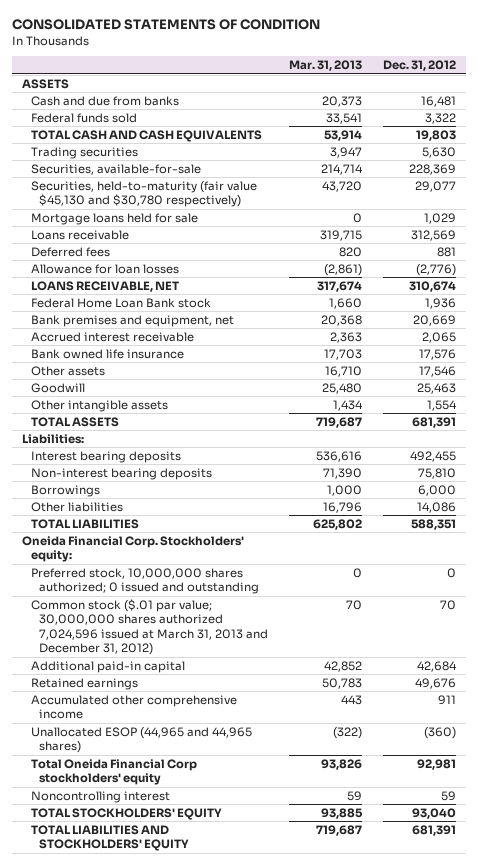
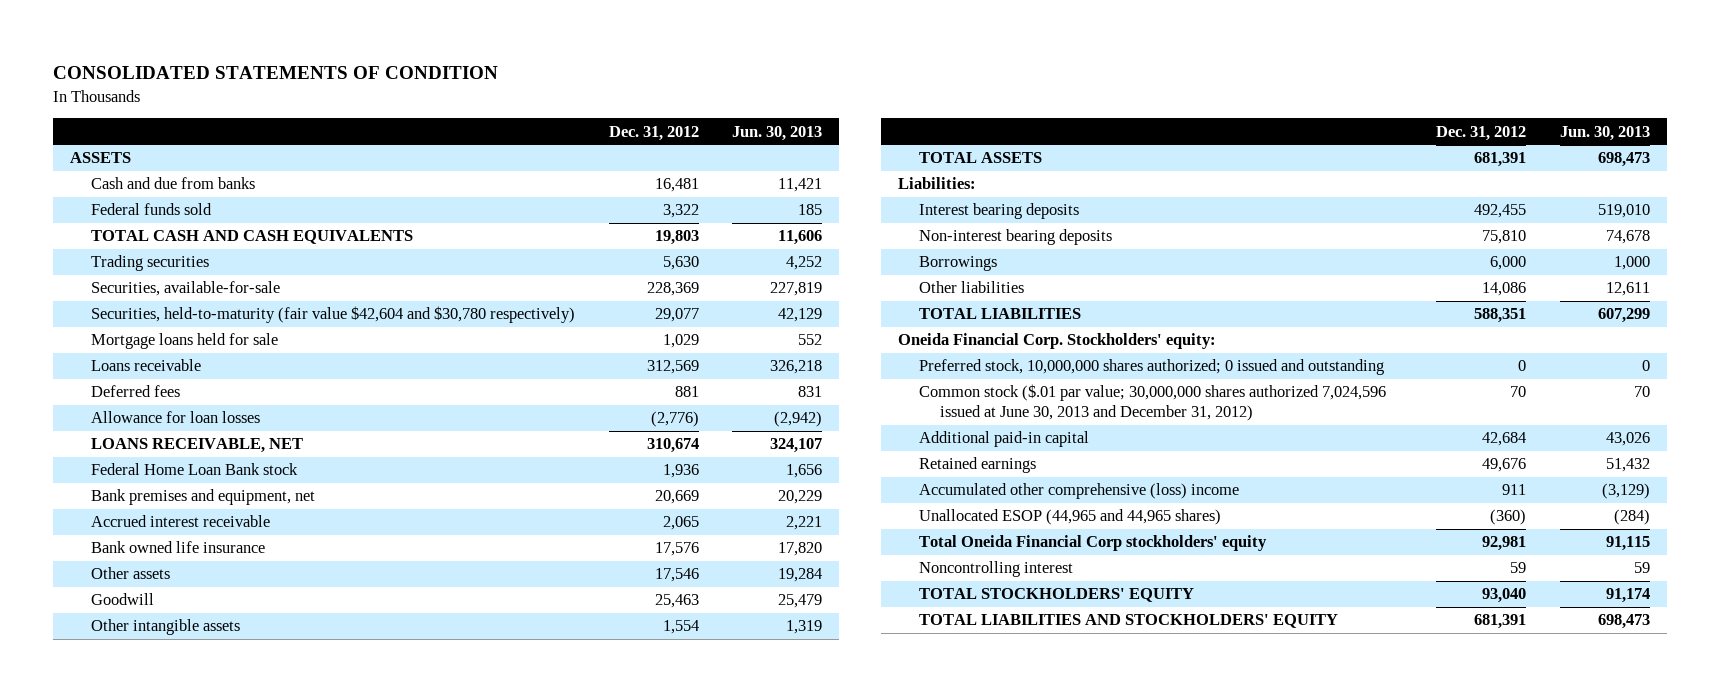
- | Mar. 31, 2013 | Dec. 31, 2012
+ | Dec. 31, 2012 | Jun. 30, 2013
- Securities, held-to-maturity (fair value $45,130 and $30,780 respectively) | 43,720 | 29,077
+ Securities, held-to-maturity (fair value $42,604 and $30,780 respectively) | 29,077 | 42,129
- Common stock ($.01 par value; 30,000,000 shares authorized 7,024,596 issued at March 31, 2013 and December 31, 2012) | 70 | 70
+ Common stock ($.01 par value; 30,000,000 shares authorized 7,024,596 issued at June 30, 2013 and December 31, 2012) | 70 | 70
- Accumulated other comprehensive income | 443 | 911
+ Accumulated other comprehensive (loss) income | 911 | (3,129)

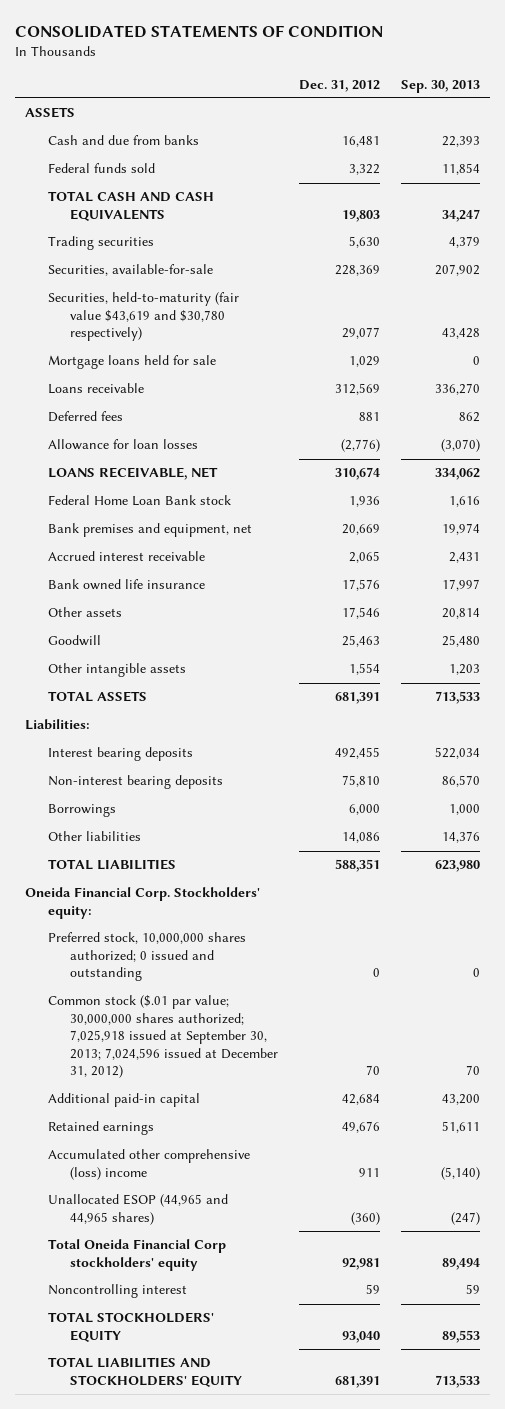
- | Dec. 31, 2012 | Jun. 30, 2013
+ | Dec. 31, 2012 | Sep. 30, 2013
- Securities, held-to-maturity (fair value $42,604 and $30,780 respectively) | 29,077 | 42,129
+ Securities, held-to-maturity (fair value $43,619 and $30,780 respectively) | 29,077 | 43,428
- Common stock ($.01 par value; 30,000,000 shares authorized 7,024,596 issued at June 30, 2013 and December 31, 2012) | 70 | 70
+ Common stock ($.01 par value; 30,000,000 shares authorized; 7,025,918 issued at September 30, 2013; 7,024,596 issued at December 31, 2012) | 70 | 70

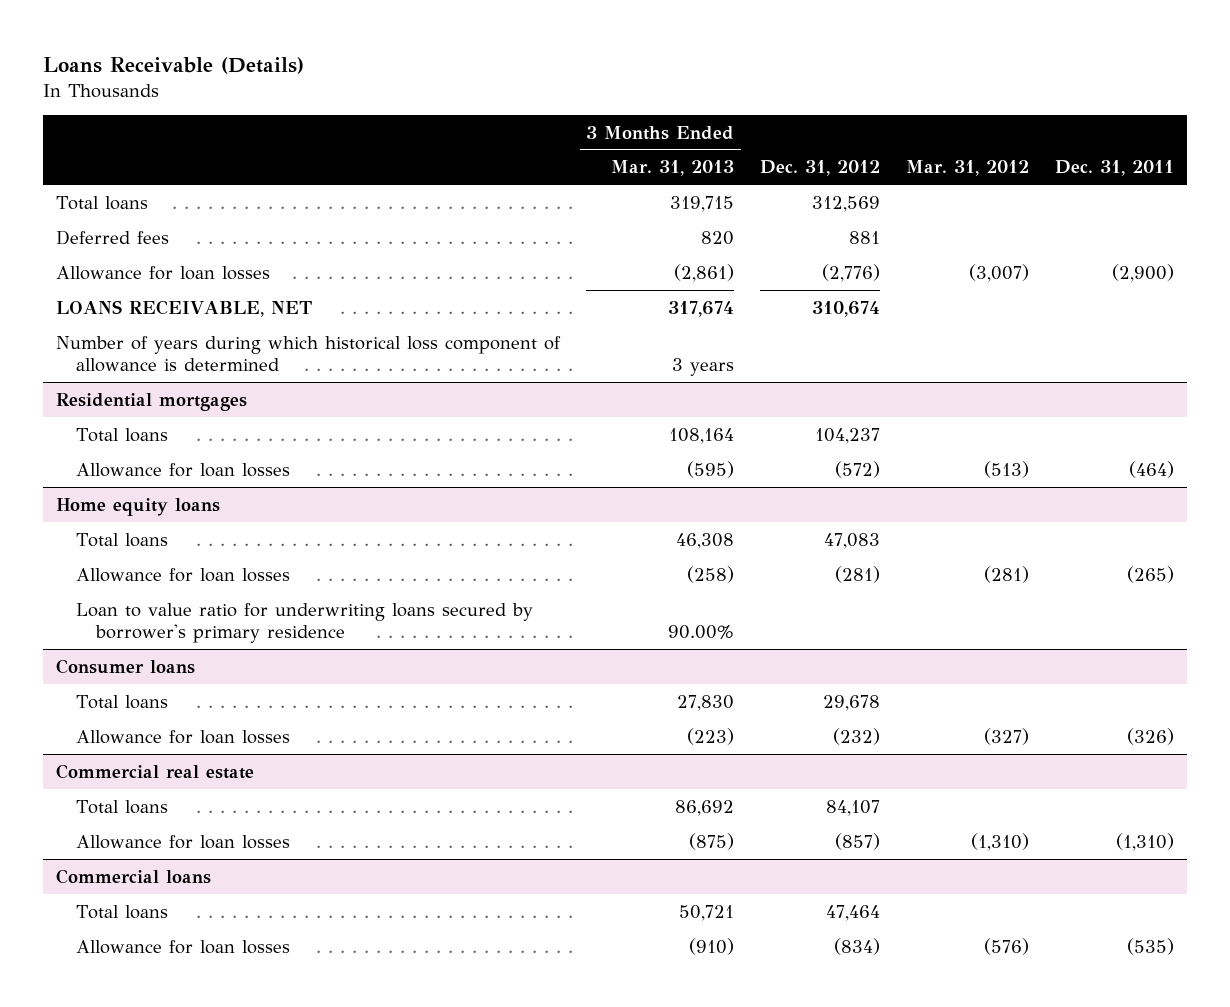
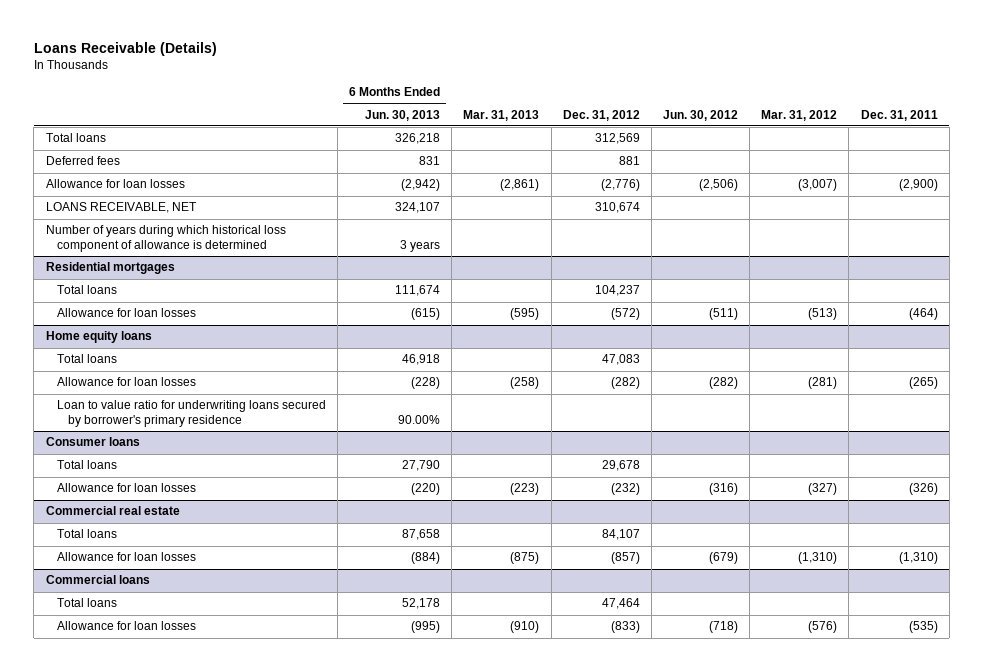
- | 3 Months Ended Mar. 31, 2013 | Dec. 31, 2012 | Mar. 31, 2012 | Dec. 31, 2011
+ | 6 Months Ended Jun. 30, 2013 | Mar. 31, 2013 | Dec. 31, 2012 | Jun. 30, 2012 | Mar. 31, 2012 | Dec. 31, 2011
@ Home equity loans
- Allowance for loan losses | (258) | (281) | (281) | (265)
+ Allowance for loan losses | (228) | (258) | (282) | (282) | (281) | (265)
@ Commercial loans
- Allowance for loan losses | (910) | (834) | (576) | (535)
+ Allowance for loan losses | (995) | (910) | (833) | (718) | (576) | (535)

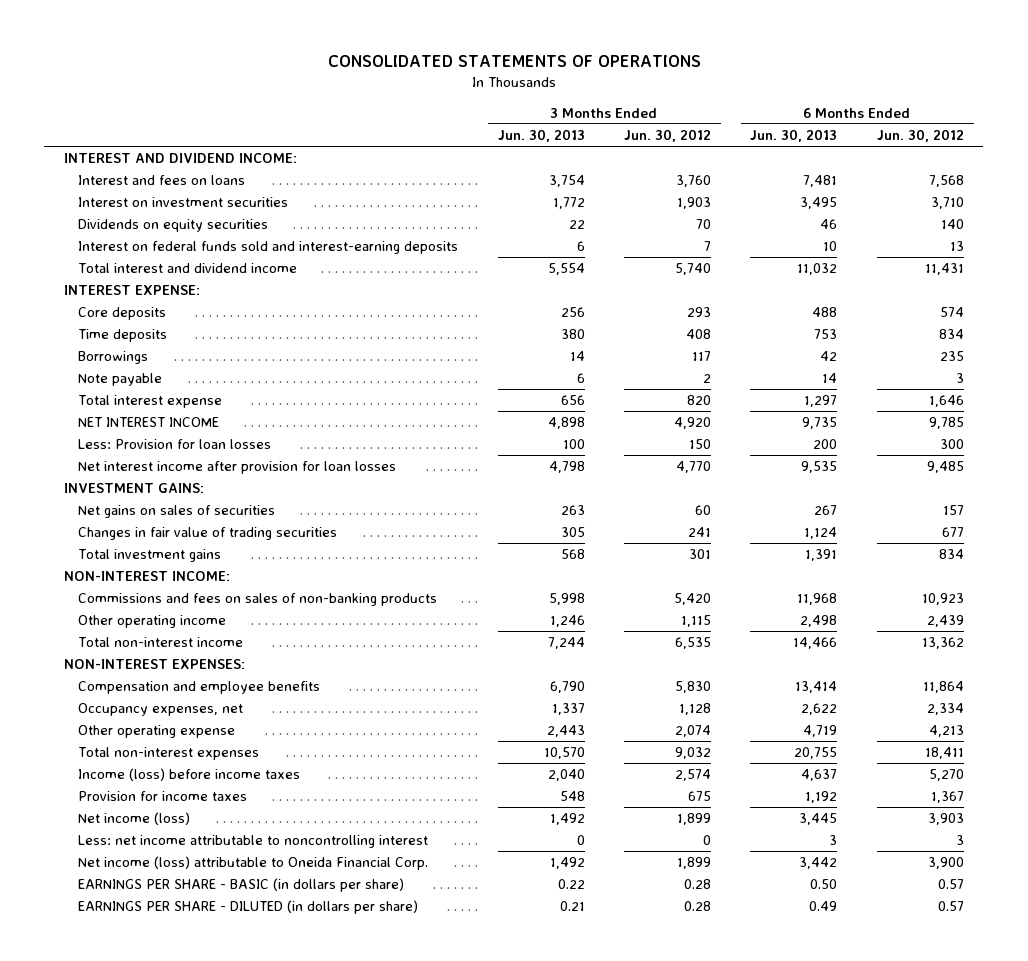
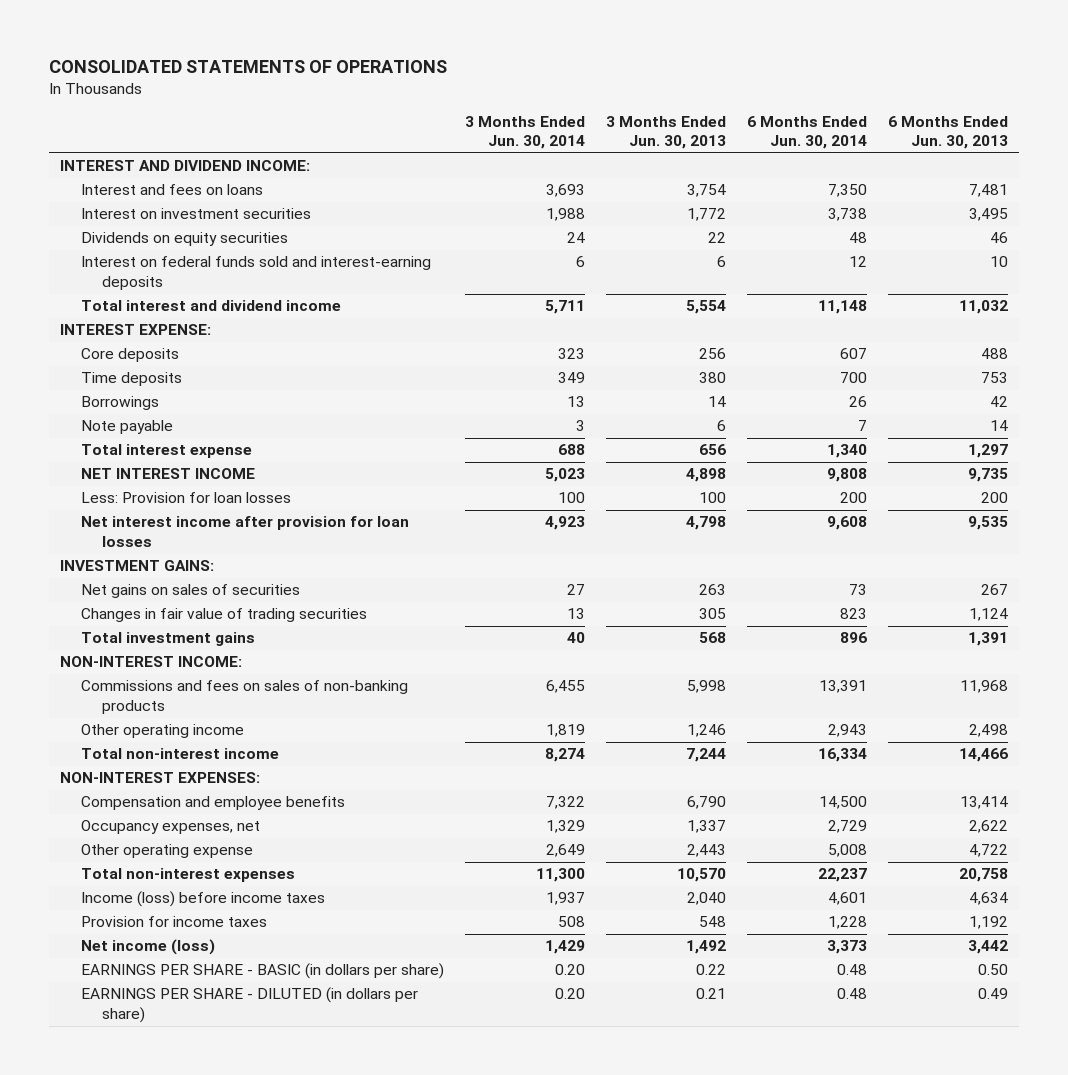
- | 3 Months Ended Jun. 30, 2013 | 3 Months Ended Jun. 30, 2012 | 6 Months Ended Jun. 30, 2013 | 6 Months Ended Jun. 30, 2012
+ | 3 Months Ended Jun. 30, 2014 | 3 Months Ended Jun. 30, 2013 | 6 Months Ended Jun. 30, 2014 | 6 Months Ended Jun. 30, 2013
- Other operating expense | 2,443 | 2,074 | 4,719 | 4,213
- Total non-interest expenses | 10,570 | 9,032 | 20,755 | 18,411
- Income (loss) before income taxes | 2,040 | 2,574 | 4,637 | 5,270
+ Other operating expense | 2,649 | 2,443 | 5,008 | 4,722
+ Total non-interest expenses | 11,300 | 10,570 | 22,237 | 20,758
+ Income (loss) before income taxes | 1,937 | 2,040 | 4,601 | 4,634
- Net income (loss) | 1,492 | 1,899 | 3,445 | 3,903
- Less: net income attributable to noncontrolling interest | 0 | 0 | 3 | 3
- Net income (loss) attributable to Oneida Financial Corp. | 1,492 | 1,899 | 3,442 | 3,900
+ Net income (loss) | 1,429 | 1,492 | 3,373 | 3,442

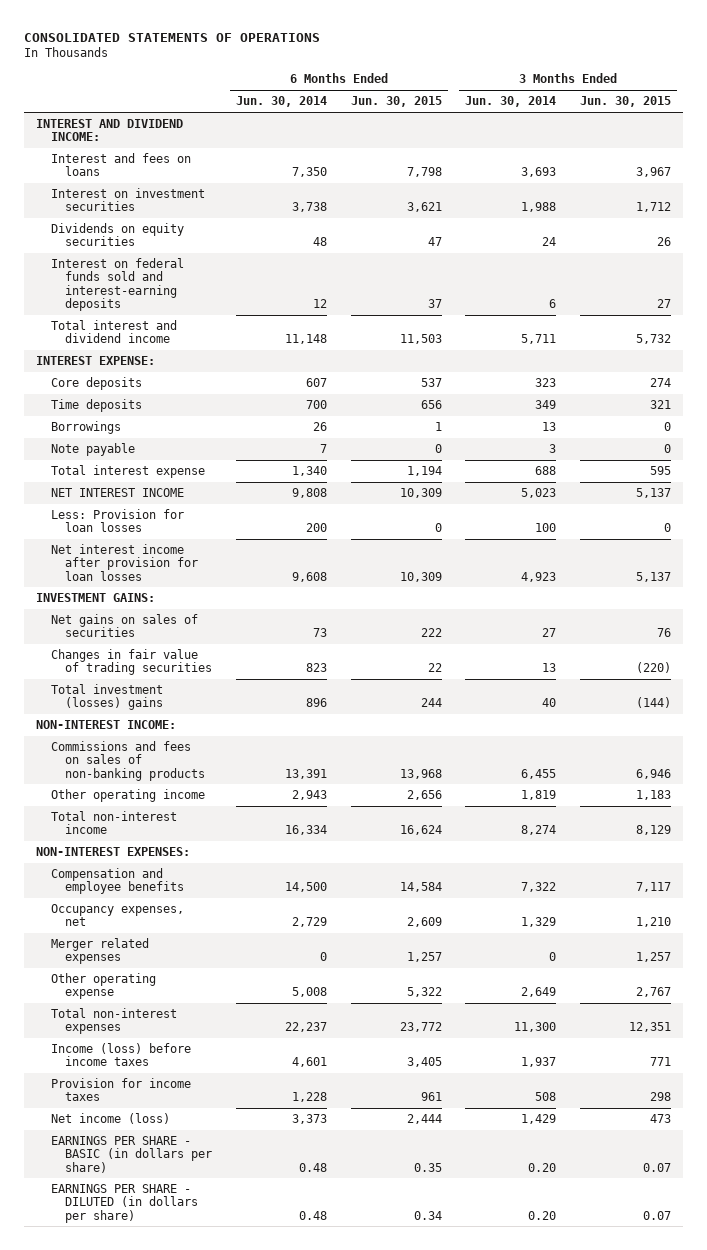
- | 3 Months Ended Jun. 30, 2014 | 3 Months Ended Jun. 30, 2013 | 6 Months Ended Jun. 30, 2014 | 6 Months Ended Jun. 30, 2013
+ | 6 Months Ended Jun. 30, 2014 | 6 Months Ended Jun. 30, 2015 | 3 Months Ended Jun. 30, 2014 | 3 Months Ended Jun. 30, 2015
- Total investment gains | 40 | 568 | 896 | 1,391
+ Total investment (losses) gains | 896 | 244 | 40 | (144)
+ Merger related expenses | 0 | 1,257 | 0 | 1,257

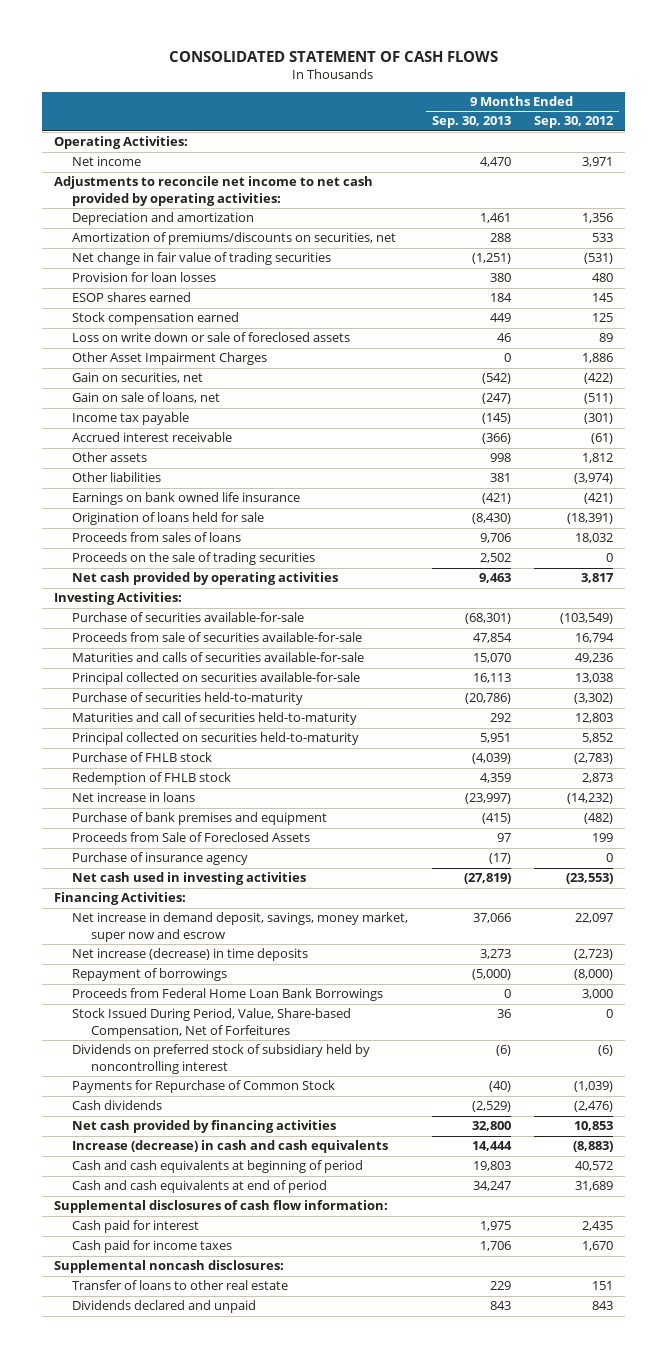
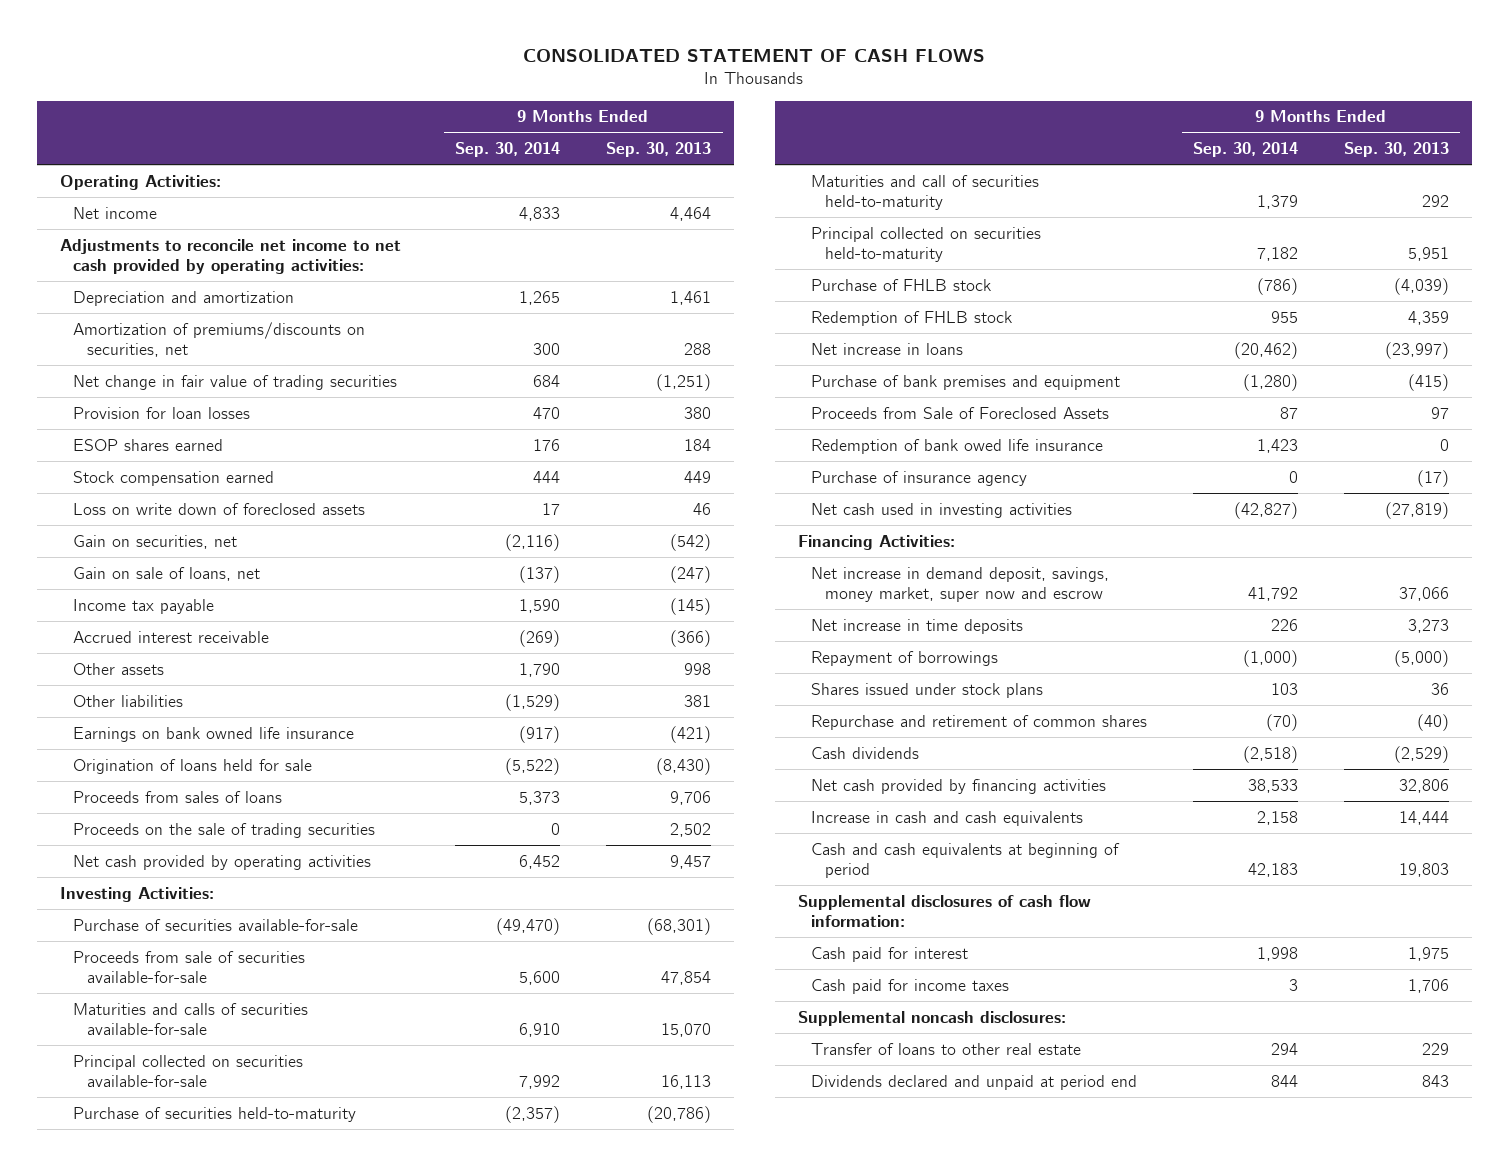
- | 9 Months Ended Sep. 30, 2013 | 9 Months Ended Sep. 30, 2012
+ | 9 Months Ended Sep. 30, 2014 | 9 Months Ended Sep. 30, 2013
- Net income | 4,470 | 3,971
+ Net income | 4,833 | 4,464
- Loss on write down or sale of foreclosed assets | 46 | 89
- Other Asset Impairment Charges | 0 | 1,886
+ Loss on write down of foreclosed assets | 17 | 46
- Net cash provided by operating activities | 9,463 | 3,817
+ Net cash provided by operating activities | 6,452 | 9,457
+ Redemption of bank owed life insurance | 1,423 | 0
- Net increase (decrease) in time deposits | 3,273 | (2,723)
+ Net increase in time deposits | 226 | 3,273
- Proceeds from Federal Home Loan Bank Borrowings | 0 | 3,000
- Stock Issued During Period, Value, Share-based Compensation, Net of Forfeitures | 36 | 0
- Dividends on preferred stock of subsidiary held by noncontrolling interest | (6) | (6)
- Payments for Repurchase of Common Stock | (40) | (1,039)
+ Shares issued under stock plans | 103 | 36
+ Repurchase and retirement of common shares | (70) | (40)
- Net cash provided by financing activities | 32,800 | 10,853
- Increase (decrease) in cash and cash equivalents | 14,444 | (8,883)
+ Net cash provided by financing activities | 38,533 | 32,806
+ Increase in cash and cash equivalents | 2,158 | 14,444
- Cash and cash equivalents at end of period | 34,247 | 31,689
- Dividends declared and unpaid | 843 | 843
+ Dividends declared and unpaid at period end | 844 | 843

